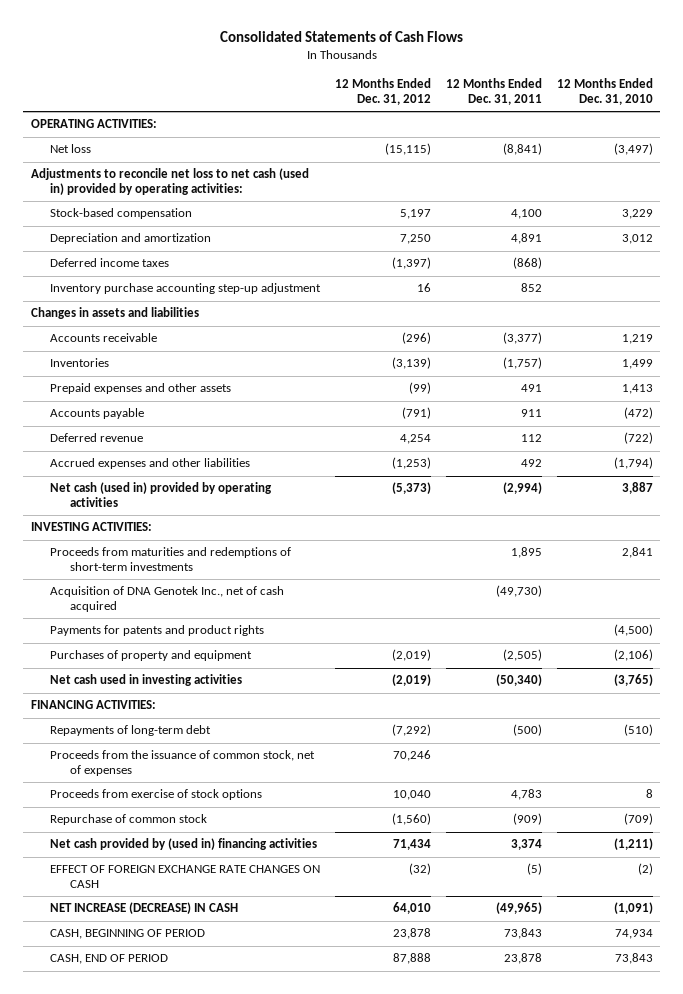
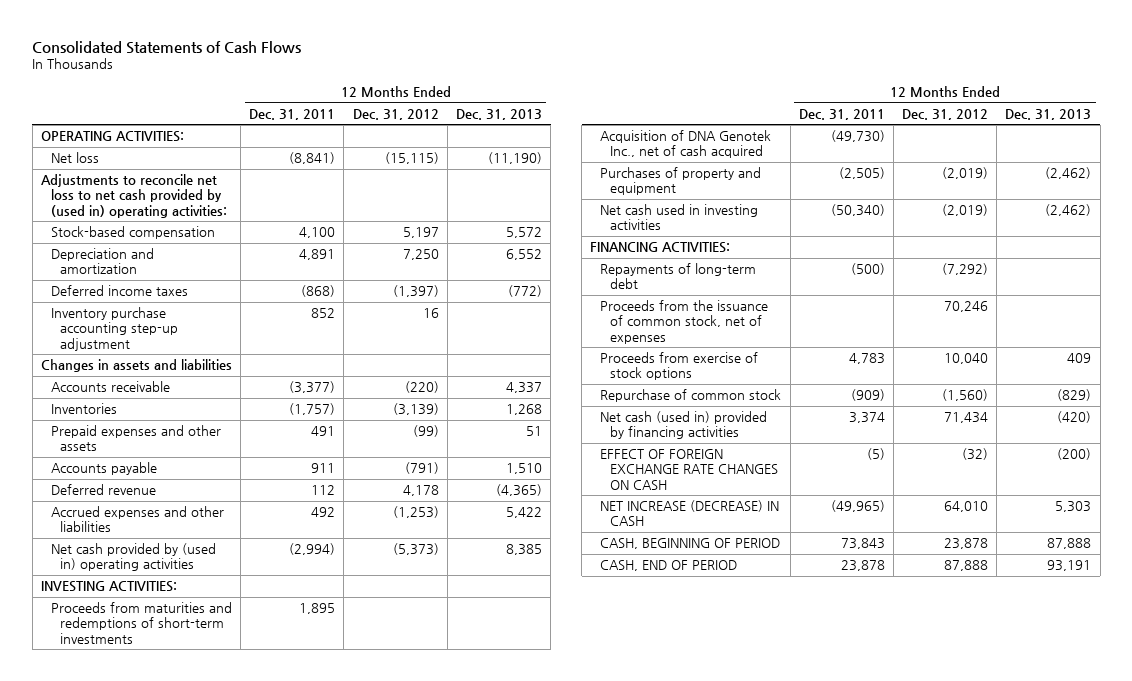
- | 12 Months Ended Dec. 31, 2012 | 12 Months Ended Dec. 31, 2011 | 12 Months Ended Dec. 31, 2010
+ | 12 Months Ended Dec. 31, 2011 | 12 Months Ended Dec. 31, 2012 | 12 Months Ended Dec. 31, 2013
- Adjustments to reconcile net loss to net cash (used in) provided by operating activities:
+ Adjustments to reconcile net loss to net cash provided by (used in) operating activities:
- Accounts receivable | (296) | (3,377) | 1,219
+ Accounts receivable | (3,377) | (220) | 4,337
- Deferred revenue | 4,254 | 112 | (722)
+ Deferred revenue | 112 | 4,178 | (4,365)
- Net cash (used in) provided by operating activities | (5,373) | (2,994) | 3,887
+ Net cash provided by (used in) operating activities | (2,994) | (5,373) | 8,385
- Payments for patents and product rights | | | (4,500)
- Net cash provided by (used in) financing activities | 71,434 | 3,374 | (1,211)
+ Net cash (used in) provided by financing activities | 3,374 | 71,434 | (420)

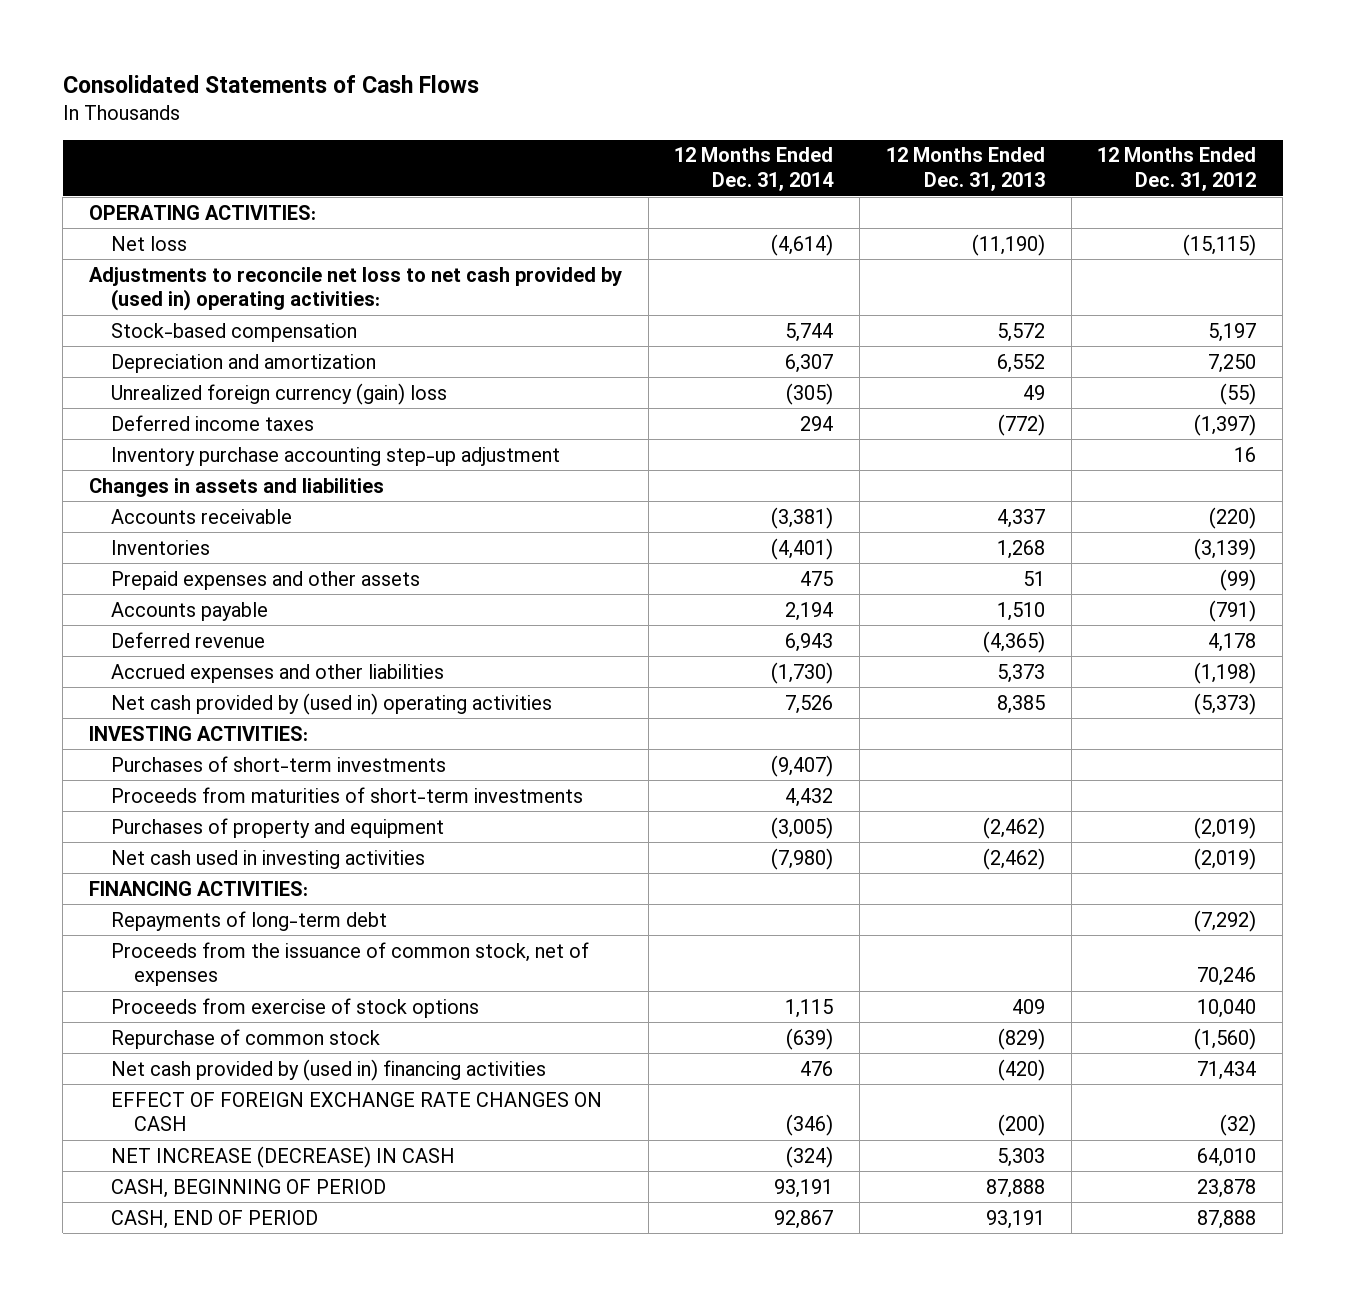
- | 12 Months Ended Dec. 31, 2011 | 12 Months Ended Dec. 31, 2012 | 12 Months Ended Dec. 31, 2013
+ | 12 Months Ended Dec. 31, 2014 | 12 Months Ended Dec. 31, 2013 | 12 Months Ended Dec. 31, 2012
+ Unrealized foreign currency (gain) loss | (305) | 49 | (55)
- Accrued expenses and other liabilities | 492 | (1,253) | 5,422
+ Accrued expenses and other liabilities | (1,730) | 5,373 | (1,198)
- Proceeds from maturities and redemptions of short-term investments | 1,895 | |
- Acquisition of DNA Genotek Inc., net of cash acquired | (49,730) | |
+ Purchases of short-term investments | (9,407) | |
+ Proceeds from maturities of short-term investments | 4,432 | |
- Net cash (used in) provided by financing activities | 3,374 | 71,434 | (420)
+ Net cash provided by (used in) financing activities | 476 | (420) | 71,434

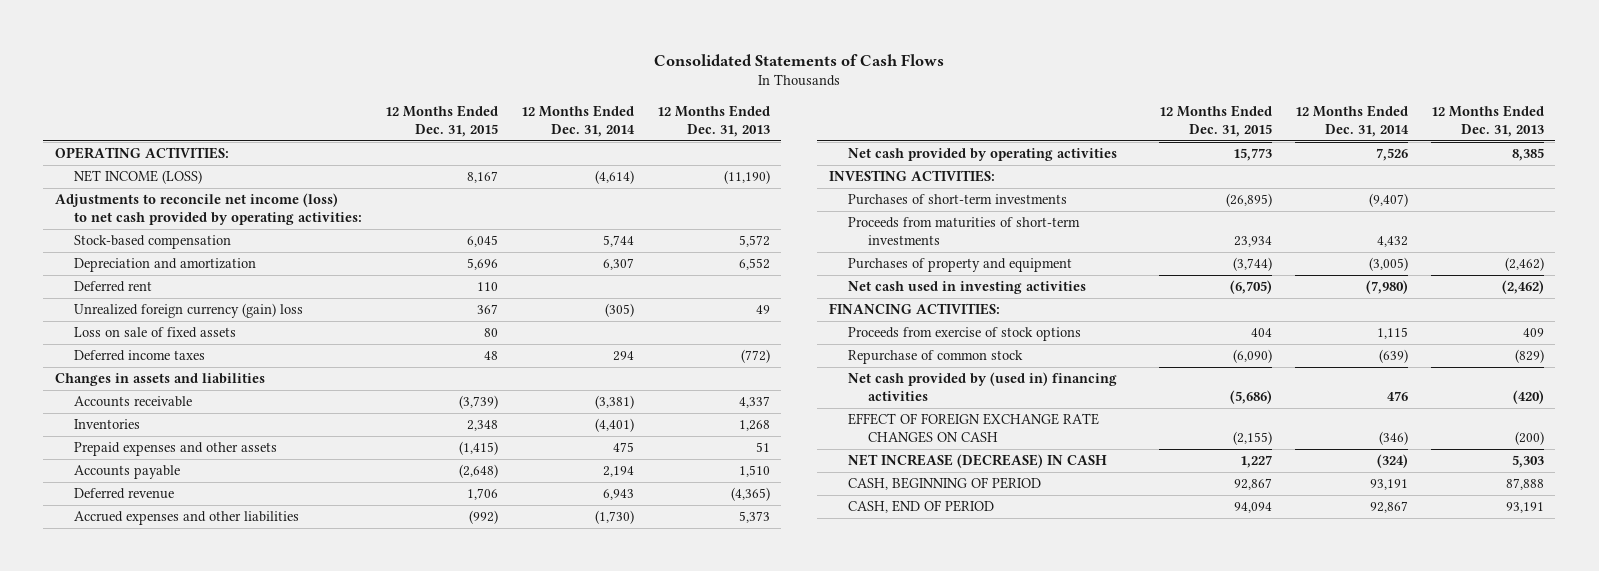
- | 12 Months Ended Dec. 31, 2014 | 12 Months Ended Dec. 31, 2013 | 12 Months Ended Dec. 31, 2012
+ | 12 Months Ended Dec. 31, 2015 | 12 Months Ended Dec. 31, 2014 | 12 Months Ended Dec. 31, 2013
- Net loss | (4,614) | (11,190) | (15,115)
- Adjustments to reconcile net loss to net cash provided by (used in) operating activities:
+ NET INCOME (LOSS) | 8,167 | (4,614) | (11,190)
+ Adjustments to reconcile net income (loss) to net cash provided by operating activities:
+ Deferred rent | 110 | |
+ Loss on sale of fixed assets | 80 | |
- Inventory purchase accounting step-up adjustment | | | 16
- Net cash provided by (used in) operating activities | 7,526 | 8,385 | (5,373)
+ Net cash provided by operating activities | 15,773 | 7,526 | 8,385
- Repayments of long-term debt | | | (7,292)
- Proceeds from the issuance of common stock, net of expenses | | | 70,246

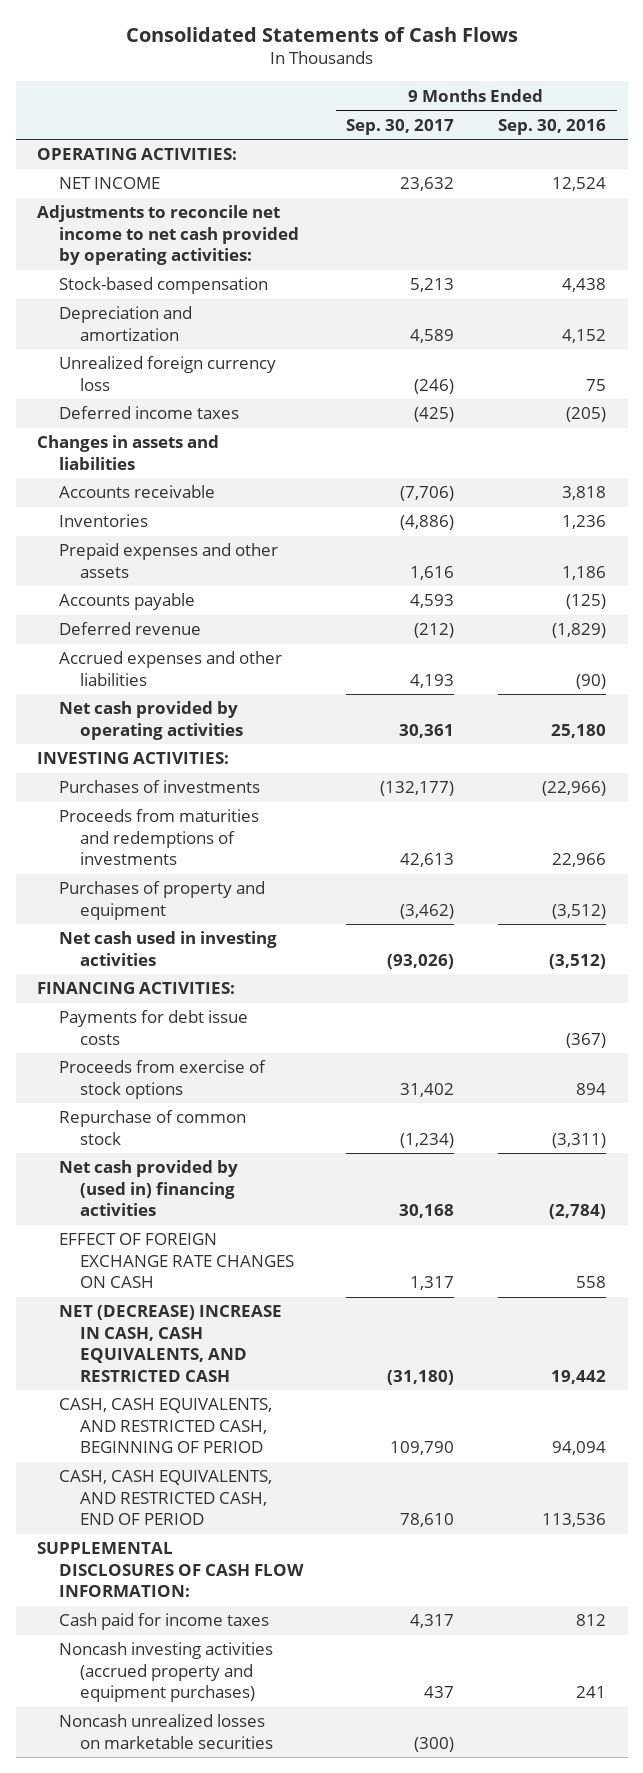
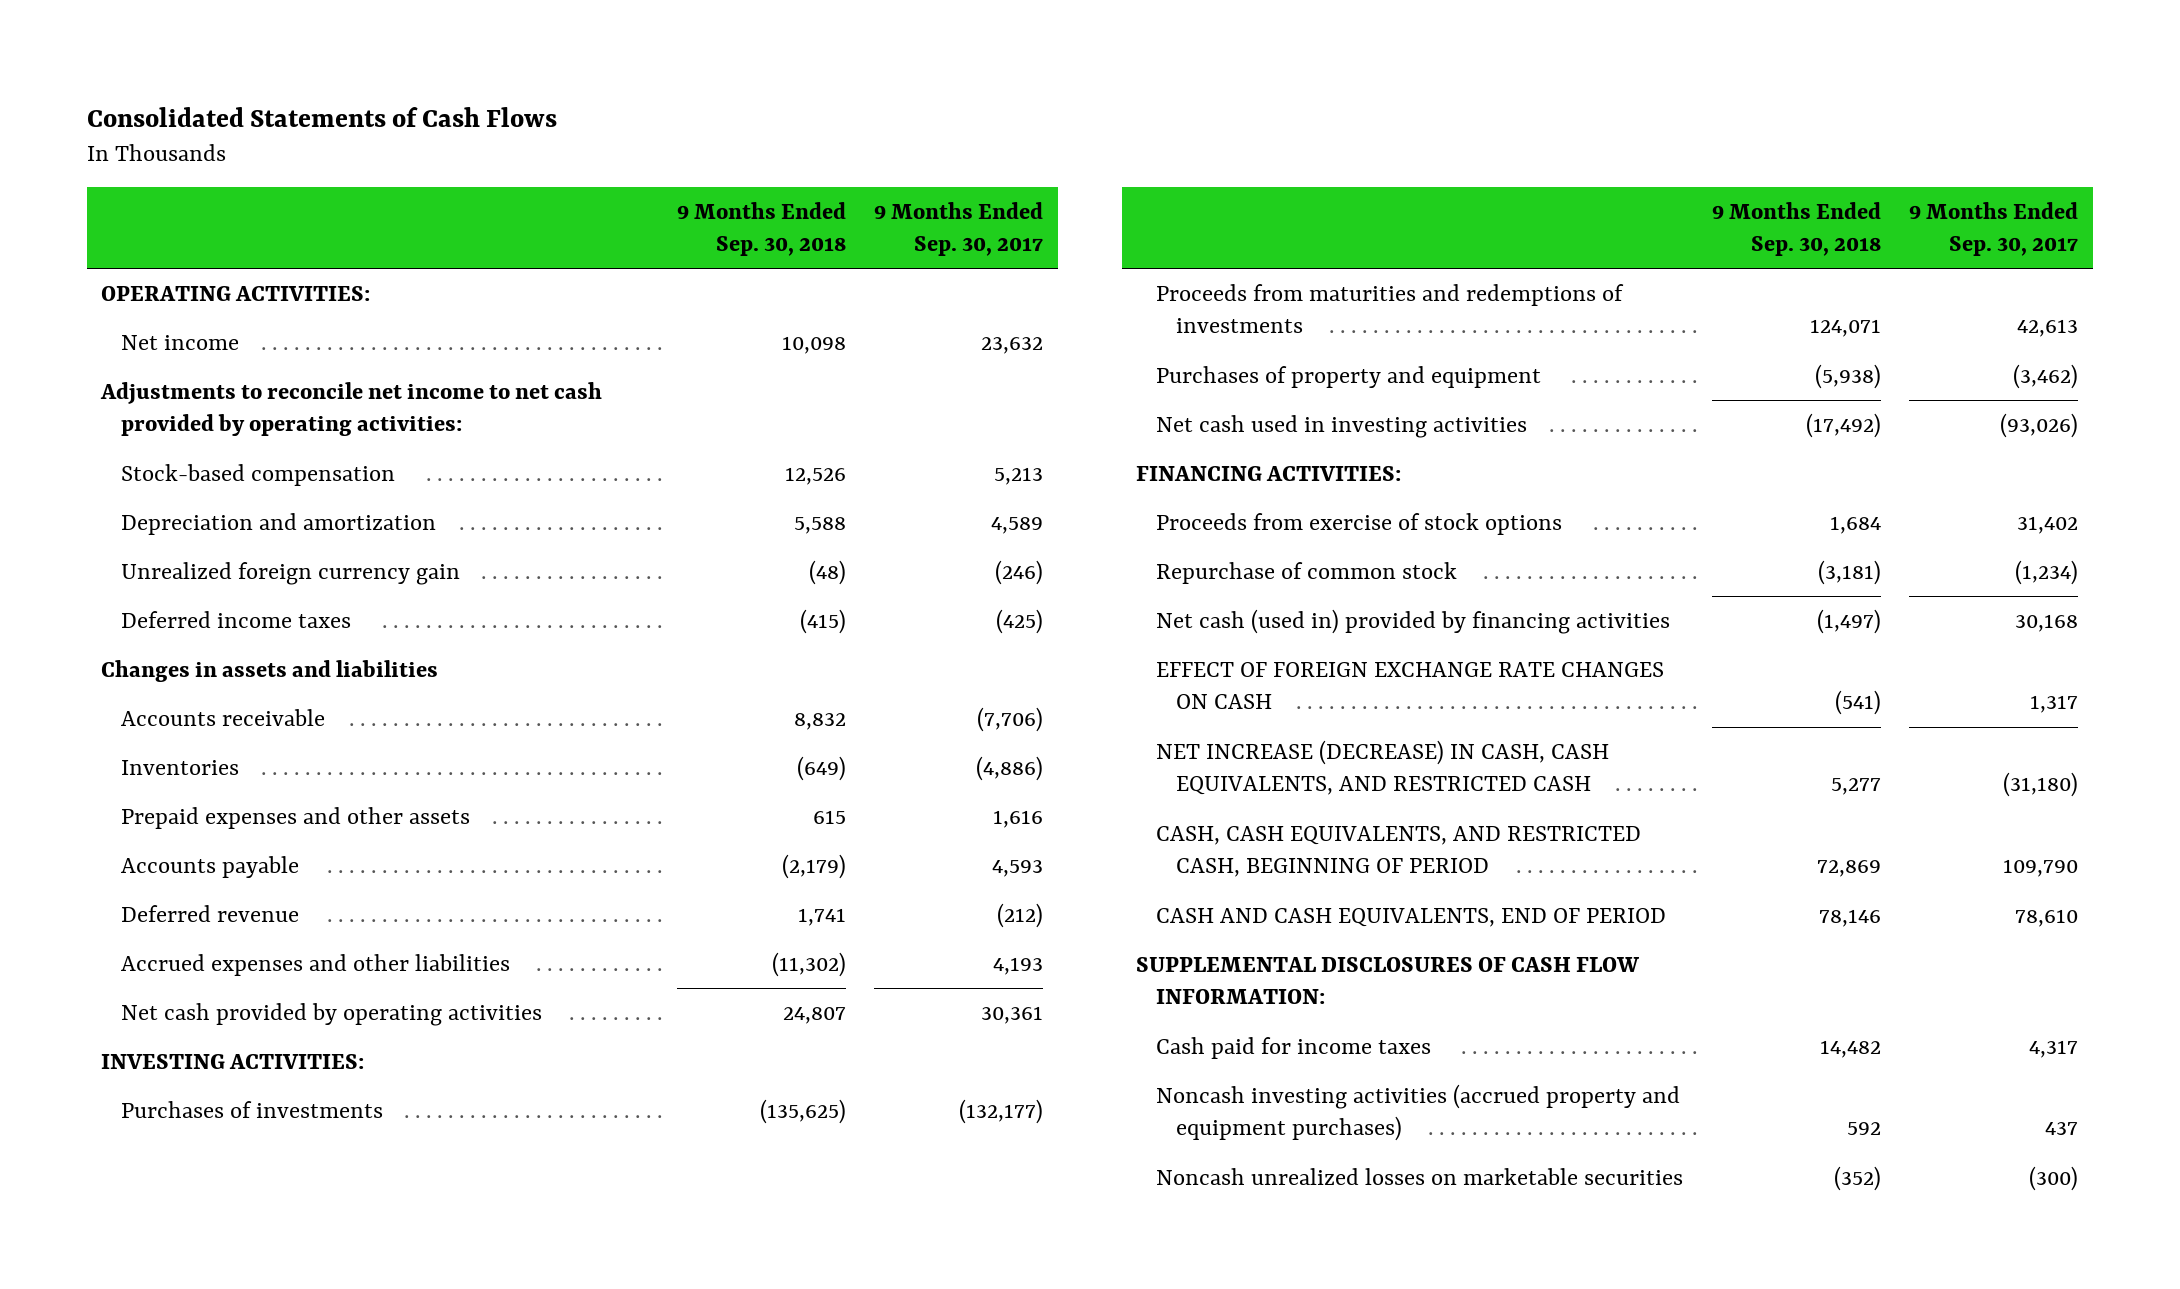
- | 9 Months Ended Sep. 30, 2017 | 9 Months Ended Sep. 30, 2016
+ | 9 Months Ended Sep. 30, 2018 | 9 Months Ended Sep. 30, 2017
- NET INCOME | 23,632 | 12,524
+ Net income | 10,098 | 23,632
- Unrealized foreign currency loss | (246) | 75
+ Unrealized foreign currency gain | (48) | (246)
- Payments for debt issue costs | | (367)
- Net cash provided by (used in) financing activities | 30,168 | (2,784)
+ Net cash (used in) provided by financing activities | (1,497) | 30,168
- NET (DECREASE) INCREASE IN CASH, CASH EQUIVALENTS, AND RESTRICTED CASH | (31,180) | 19,442
+ NET INCREASE (DECREASE) IN CASH, CASH EQUIVALENTS, AND RESTRICTED CASH | 5,277 | (31,180)
- CASH, CASH EQUIVALENTS, AND RESTRICTED CASH, END OF PERIOD | 78,610 | 113,536
+ CASH AND CASH EQUIVALENTS, END OF PERIOD | 78,146 | 78,610

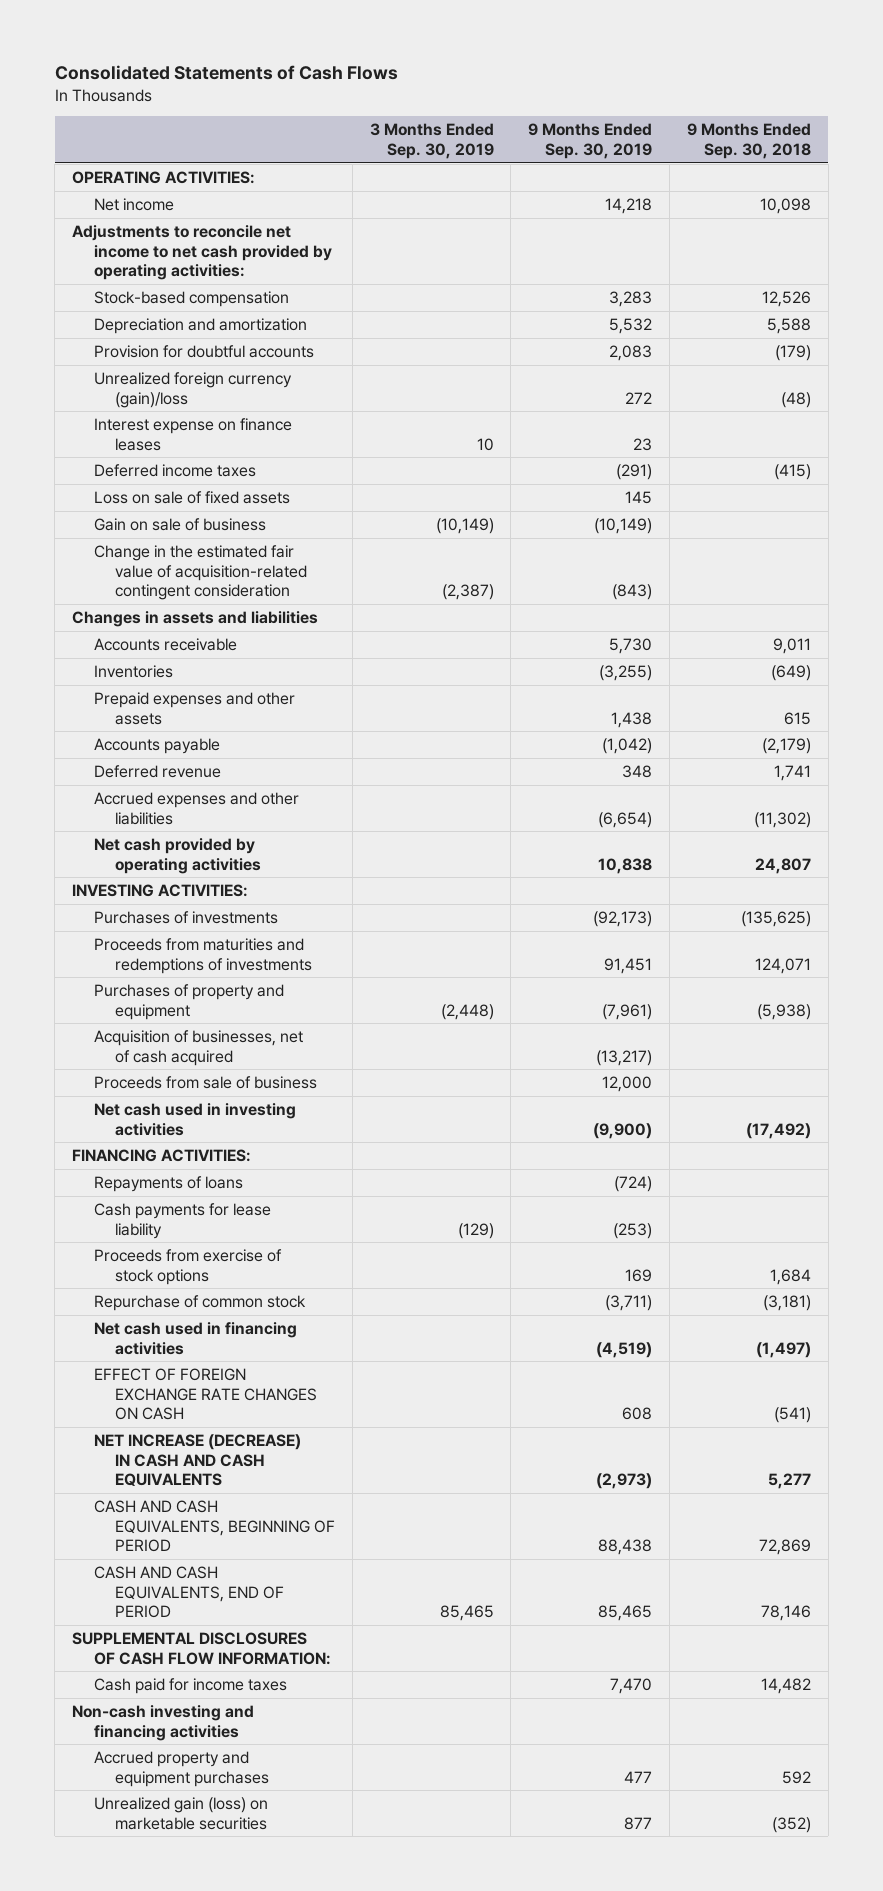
- | 9 Months Ended Sep. 30, 2018 | 9 Months Ended Sep. 30, 2017
+ | 3 Months Ended Sep. 30, 2019 | 9 Months Ended Sep. 30, 2019 | 9 Months Ended Sep. 30, 2018
- Unrealized foreign currency gain | (48) | (246)
+ Provision for doubtful accounts | | 2,083 | (179)
+ Unrealized foreign currency (gain)/loss | | 272 | (48)
+ Interest expense on finance leases | 10 | 23 |
+ Loss on sale of fixed assets | | 145 |
+ Gain on sale of business | (10,149) | (10,149) |
+ Change in the estimated fair value of acquisition-related contingent consideration | (2,387) | (843) |
- Accounts receivable | 8,832 | (7,706)
+ Accounts receivable | | 5,730 | 9,011
+ Acquisition of businesses, net of cash acquired | | (13,217) |
+ Proceeds from sale of business | | 12,000 |
+ Repayments of loans | | (724) |
+ Cash payments for lease liability | (129) | (253) |
- Net cash (used in) provided by financing activities | (1,497) | 30,168
+ Net cash used in financing activities | | (4,519) | (1,497)
- NET INCREASE (DECREASE) IN CASH, CASH EQUIVALENTS, AND RESTRICTED CASH | 5,277 | (31,180)
- CASH, CASH EQUIVALENTS, AND RESTRICTED CASH, BEGINNING OF PERIOD | 72,869 | 109,790
+ NET INCREASE (DECREASE) IN CASH AND CASH EQUIVALENTS | | (2,973) | 5,277
+ CASH AND CASH EQUIVALENTS, BEGINNING OF PERIOD | | 88,438 | 72,869
- Noncash investing activities (accrued property and equipment purchases) | 592 | 437
- Noncash unrealized losses on marketable securities | (352) | (300)
+ Non-cash investing and financing activities
+ Accrued property and equipment purchases | | 477 | 592
+ Unrealized gain (loss) on marketable securities | | 877 | (352)

